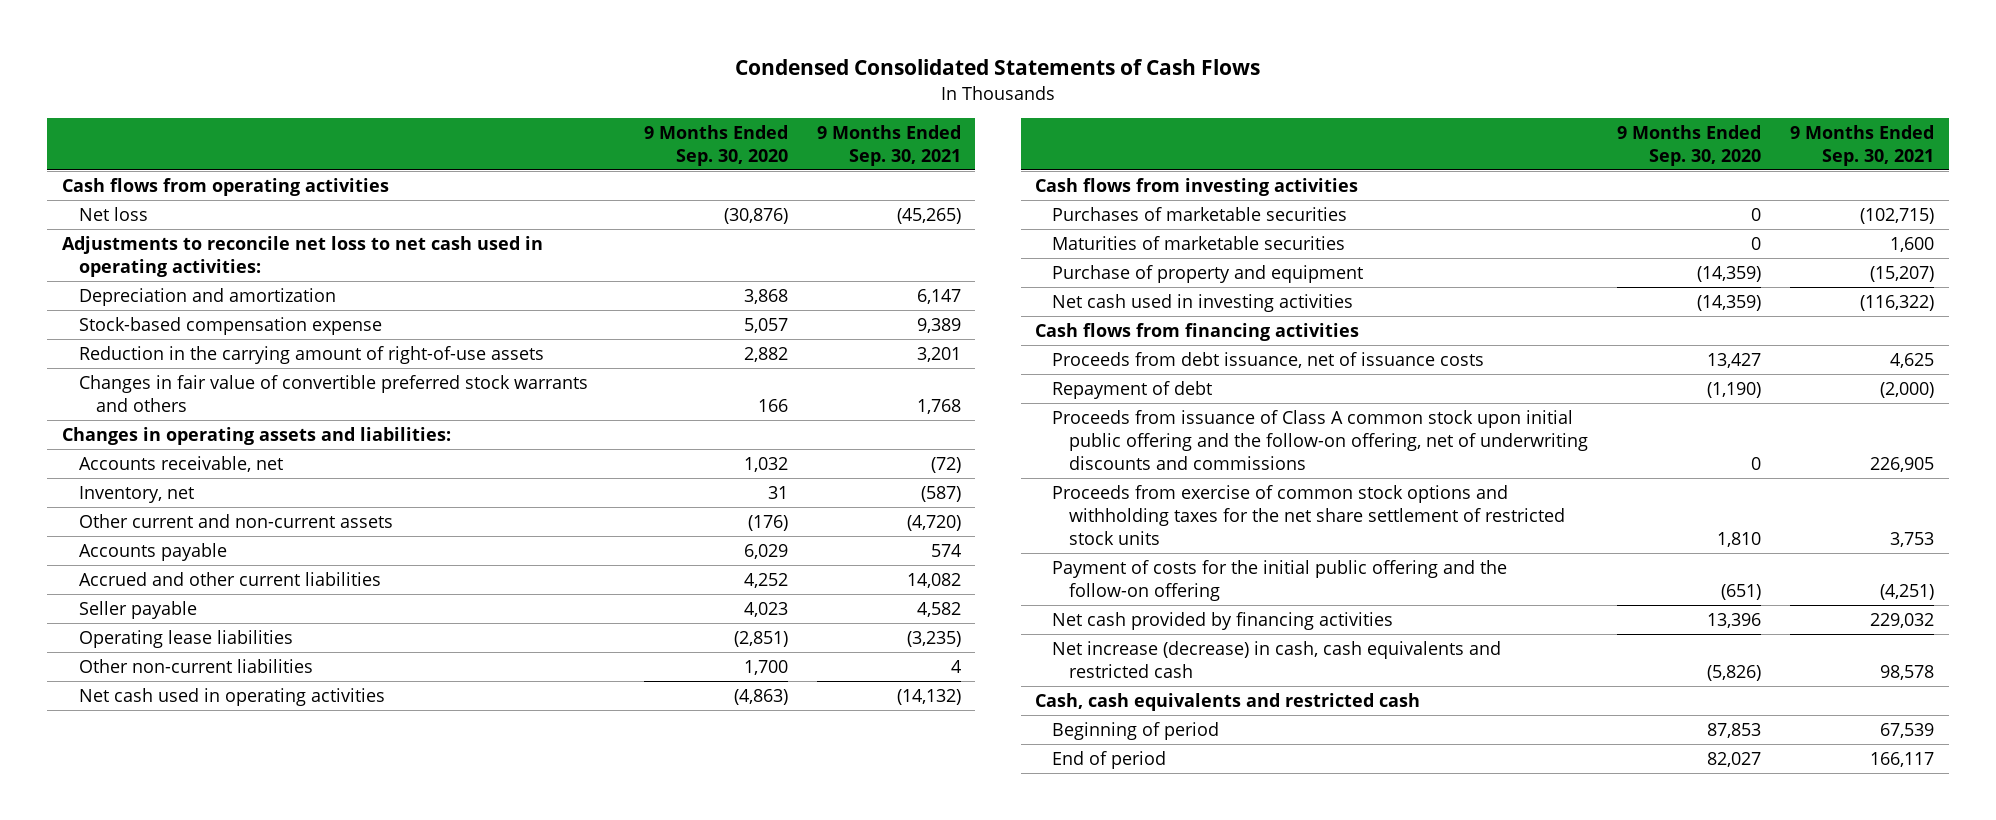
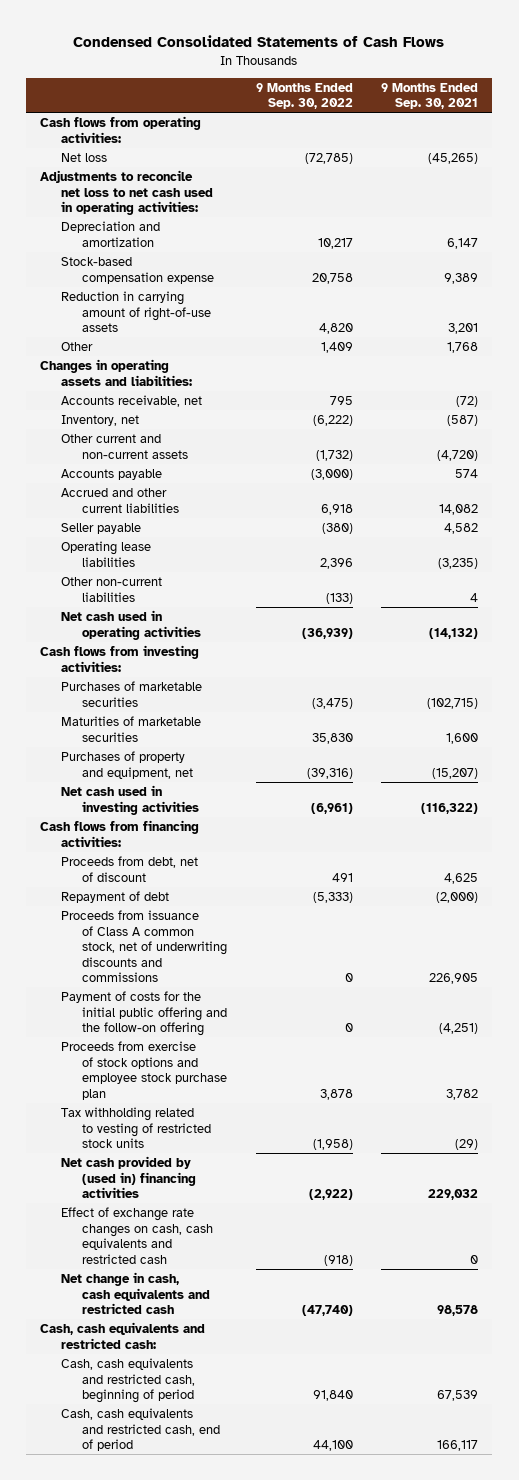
- | 9 Months Ended Sep. 30, 2020 | 9 Months Ended Sep. 30, 2021
+ | 9 Months Ended Sep. 30, 2022 | 9 Months Ended Sep. 30, 2021
- Cash flows from operating activities
+ Cash flows from operating activities:
- Reduction in the carrying amount of right-of-use assets | 2,882 | 3,201
- Changes in fair value of convertible preferred stock warrants and others | 166 | 1,768
+ Reduction in carrying amount of right-of-use assets | 4,820 | 3,201
+ Other | 1,409 | 1,768
- Cash flows from investing activities
+ Cash flows from investing activities:
- Purchase of property and equipment | (14,359) | (15,207)
+ Purchases of property and equipment, net | (39,316) | (15,207)
- Cash flows from financing activities
- Proceeds from debt issuance, net of issuance costs | 13,427 | 4,625
+ Cash flows from financing activities:
+ Proceeds from debt, net of discount | 491 | 4,625
- Proceeds from issuance of Class A common stock upon initial public offering and the follow-on offering, net of underwriting discounts and commissions | 0 | 226,905
- Proceeds from exercise of common stock options and withholding taxes for the net share settlement of restricted stock units | 1,810 | 3,753
+ Proceeds from issuance of Class A common stock, net of underwriting discounts and commissions | 0 | 226,905
- Net cash provided by financing activities | 13,396 | 229,032
- Net increase (decrease) in cash, cash equivalents and restricted cash | (5,826) | 98,578
- Cash, cash equivalents and restricted cash
- Beginning of period | 87,853 | 67,539
- End of period | 82,027 | 166,117
+ Proceeds from exercise of stock options and employee stock purchase plan | 3,878 | 3,782
+ Tax withholding related to vesting of restricted stock units | (1,958) | (29)
+ Net cash provided by (used in) financing activities | (2,922) | 229,032
+ Effect of exchange rate changes on cash, cash equivalents and restricted cash | (918) | 0
+ Net change in cash, cash equivalents and restricted cash | (47,740) | 98,578
+ Cash, cash equivalents and restricted cash:
+ Cash, cash equivalents and restricted cash, beginning of period | 91,840 | 67,539
+ Cash, cash equivalents and restricted cash, end of period | 44,100 | 166,117

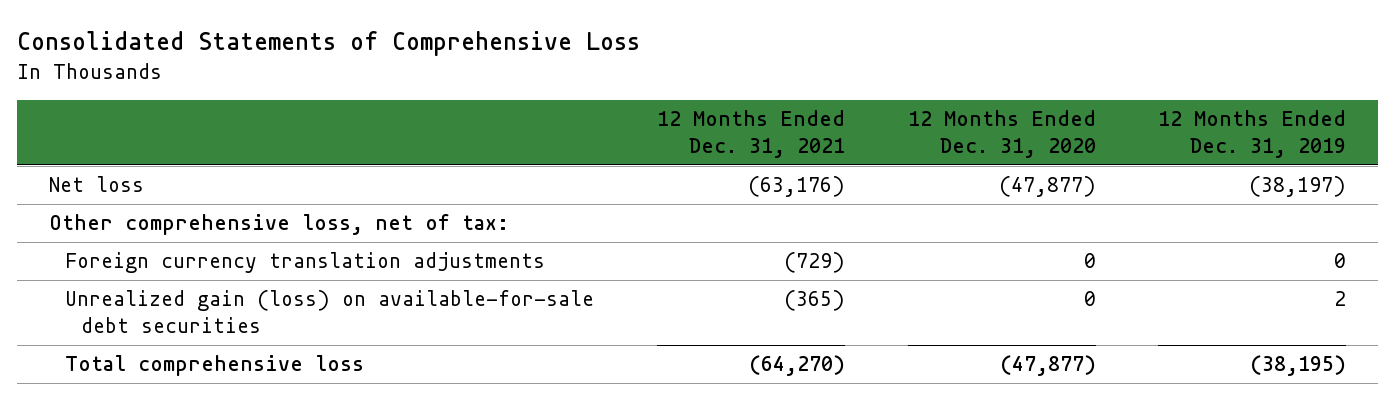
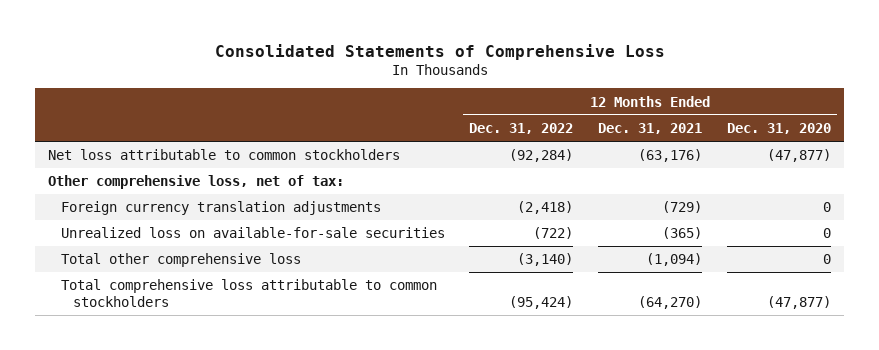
- | 12 Months Ended Dec. 31, 2021 | 12 Months Ended Dec. 31, 2020 | 12 Months Ended Dec. 31, 2019
+ | 12 Months Ended Dec. 31, 2022 | 12 Months Ended Dec. 31, 2021 | 12 Months Ended Dec. 31, 2020
- Net loss | (63,176) | (47,877) | (38,197)
+ Net loss attributable to common stockholders | (92,284) | (63,176) | (47,877)
- Unrealized gain (loss) on available-for-sale debt securities | (365) | 0 | 2
- Total comprehensive loss | (64,270) | (47,877) | (38,195)
+ Unrealized loss on available-for-sale securities | (722) | (365) | 0
+ Total other comprehensive loss | (3,140) | (1,094) | 0
+ Total comprehensive loss attributable to common stockholders | (95,424) | (64,270) | (47,877)

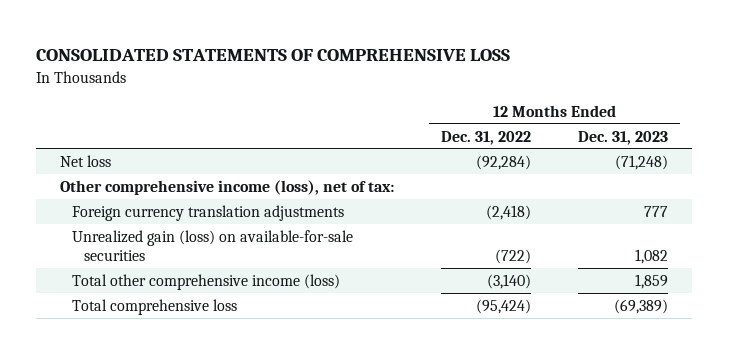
- Consolidated Statements of Comprehensive Loss
+ CONSOLIDATED STATEMENTS OF COMPREHENSIVE LOSS
- | 12 Months Ended Dec. 31, 2022 | 12 Months Ended Dec. 31, 2021 | 12 Months Ended Dec. 31, 2020
+ | 12 Months Ended Dec. 31, 2022 | 12 Months Ended Dec. 31, 2023
- Net loss attributable to common stockholders | (92,284) | (63,176) | (47,877)
- Other comprehensive loss, net of tax:
+ Net loss | (92,284) | (71,248)
+ Other comprehensive income (loss), net of tax:
- Unrealized loss on available-for-sale securities | (722) | (365) | 0
- Total other comprehensive loss | (3,140) | (1,094) | 0
- Total comprehensive loss attributable to common stockholders | (95,424) | (64,270) | (47,877)
+ Unrealized gain (loss) on available-for-sale securities | (722) | 1,082
+ Total other comprehensive income (loss) | (3,140) | 1,859
+ Total comprehensive loss | (95,424) | (69,389)

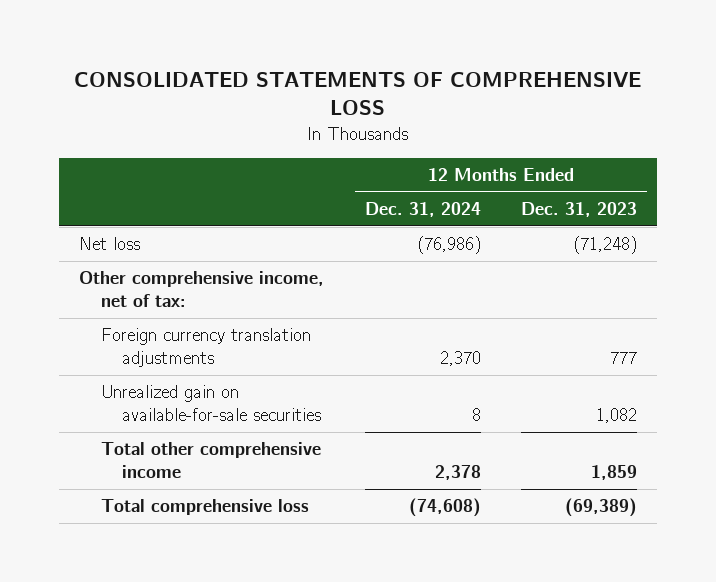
- | 12 Months Ended Dec. 31, 2022 | 12 Months Ended Dec. 31, 2023
+ | 12 Months Ended Dec. 31, 2024 | 12 Months Ended Dec. 31, 2023
- Other comprehensive income (loss), net of tax:
+ Other comprehensive income, net of tax:
- Unrealized gain (loss) on available-for-sale securities | (722) | 1,082
- Total other comprehensive income (loss) | (3,140) | 1,859
+ Unrealized gain on available-for-sale securities | 8 | 1,082
+ Total other comprehensive income | 2,378 | 1,859

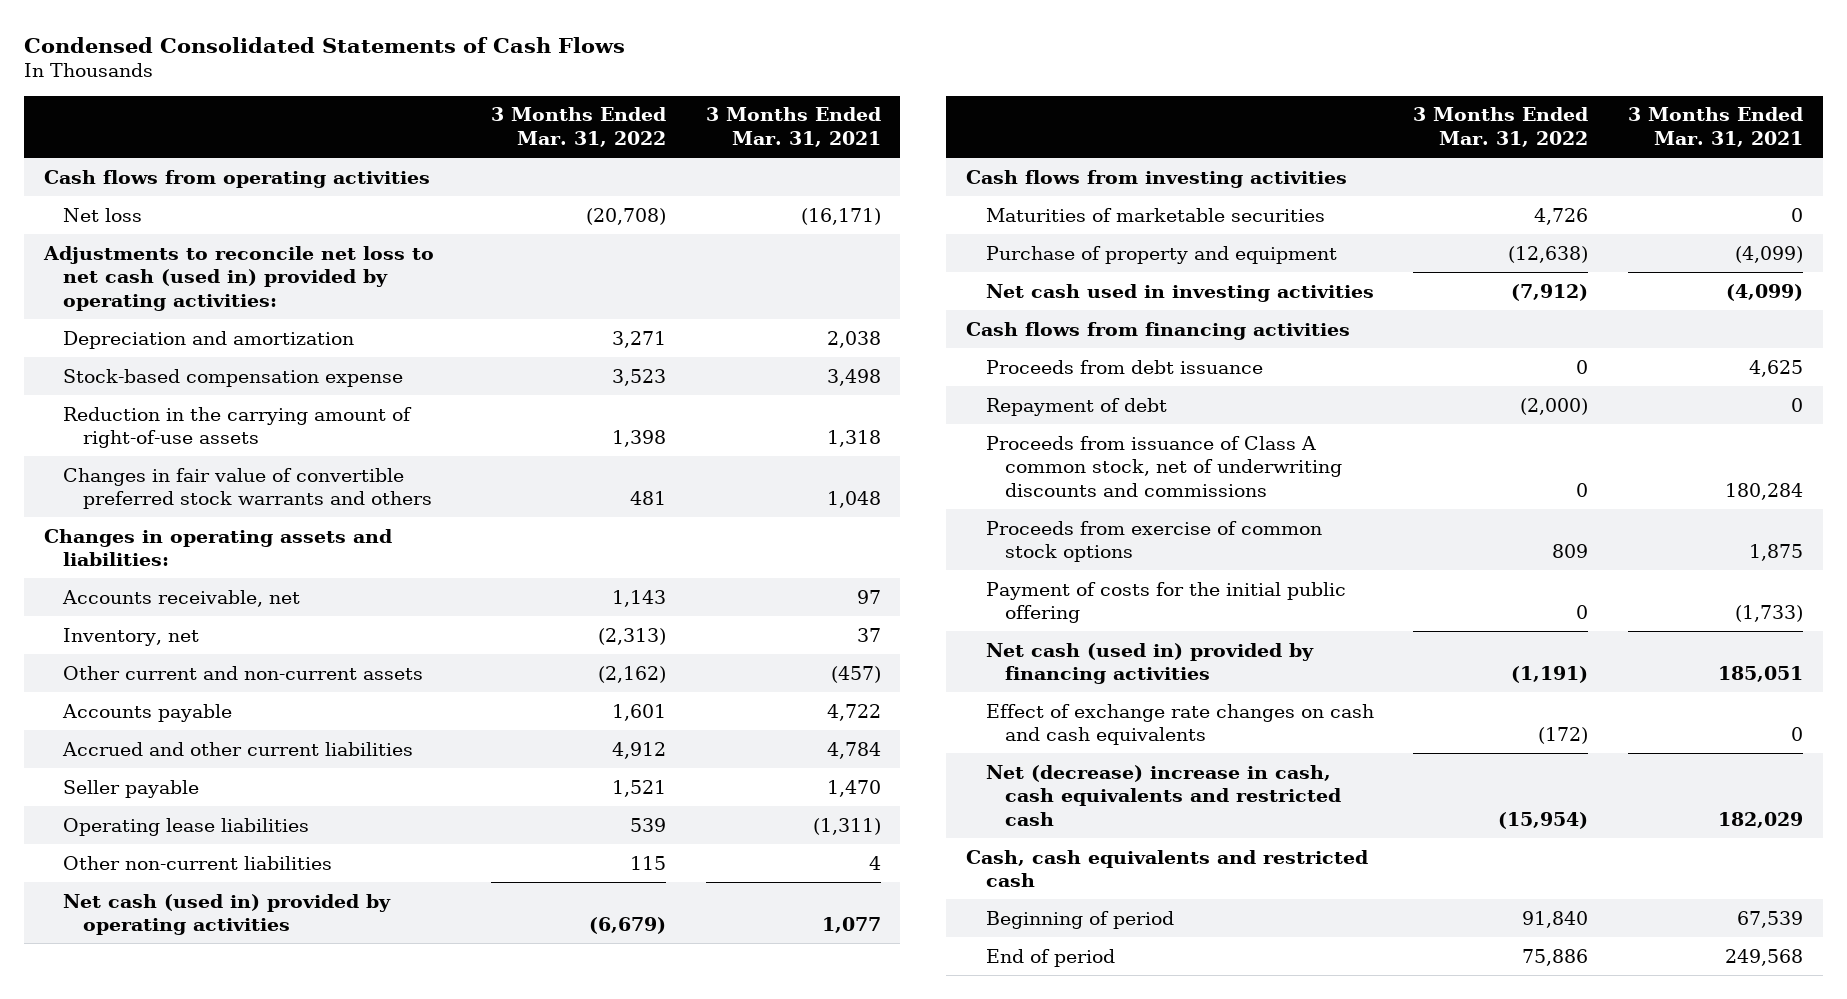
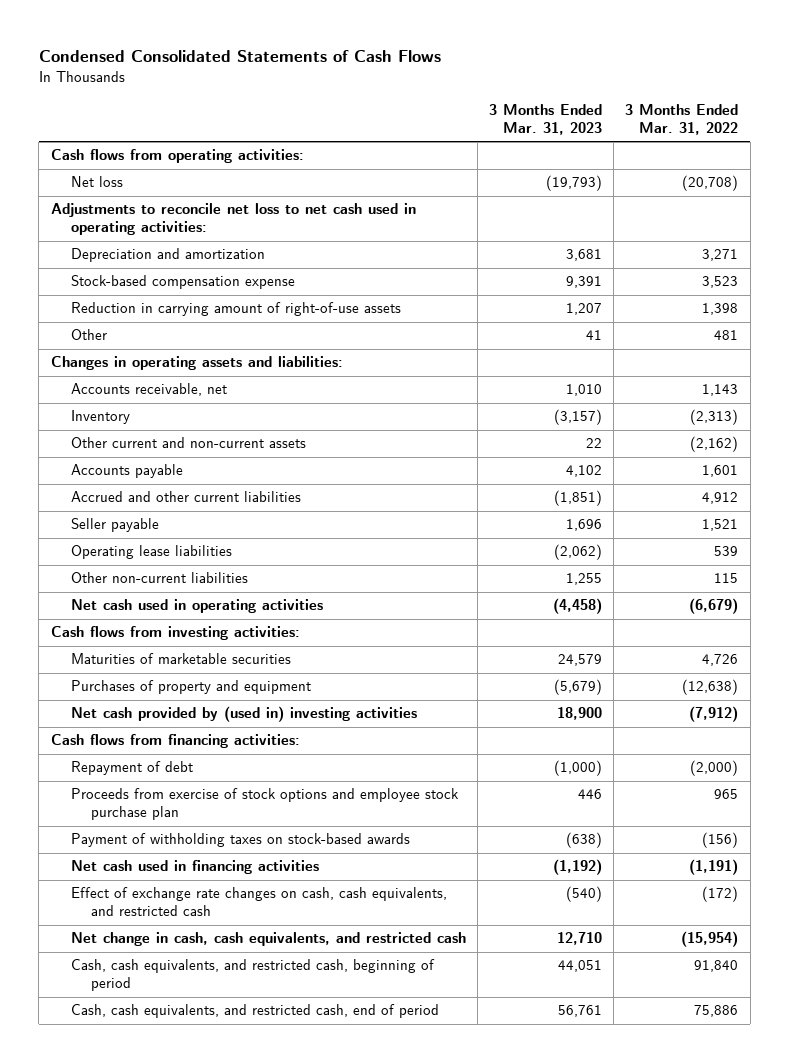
- | 3 Months Ended Mar. 31, 2022 | 3 Months Ended Mar. 31, 2021
+ | 3 Months Ended Mar. 31, 2023 | 3 Months Ended Mar. 31, 2022
- Cash flows from operating activities
+ Cash flows from operating activities:
- Adjustments to reconcile net loss to net cash (used in) provided by operating activities:
+ Adjustments to reconcile net loss to net cash used in operating activities:
- Reduction in the carrying amount of right-of-use assets | 1,398 | 1,318
- Changes in fair value of convertible preferred stock warrants and others | 481 | 1,048
+ Reduction in carrying amount of right-of-use assets | 1,207 | 1,398
+ Other | 41 | 481
- Inventory, net | (2,313) | 37
+ Inventory | (3,157) | (2,313)
- Net cash (used in) provided by operating activities | (6,679) | 1,077
- Cash flows from investing activities
+ Net cash used in operating activities | (4,458) | (6,679)
+ Cash flows from investing activities:
- Purchase of property and equipment | (12,638) | (4,099)
- Net cash used in investing activities | (7,912) | (4,099)
- Cash flows from financing activities
- Proceeds from debt issuance | 0 | 4,625
+ Purchases of property and equipment | (5,679) | (12,638)
+ Net cash provided by (used in) investing activities | 18,900 | (7,912)
+ Cash flows from financing activities:
- Proceeds from issuance of Class A common stock, net of underwriting discounts and commissions | 0 | 180,284
- Proceeds from exercise of common stock options | 809 | 1,875
- Payment of costs for the initial public offering | 0 | (1,733)
- Net cash (used in) provided by financing activities | (1,191) | 185,051
- Effect of exchange rate changes on cash and cash equivalents | (172) | 0
- Net (decrease) increase in cash, cash equivalents and restricted cash | (15,954) | 182,029
- Cash, cash equivalents and restricted cash
- Beginning of period | 91,840 | 67,539
- End of period | 75,886 | 249,568
+ Proceeds from exercise of stock options and employee stock purchase plan | 446 | 965
+ Payment of withholding taxes on stock-based awards | (638) | (156)
+ Net cash used in financing activities | (1,192) | (1,191)
+ Effect of exchange rate changes on cash, cash equivalents, and restricted cash | (540) | (172)
+ Net change in cash, cash equivalents, and restricted cash | 12,710 | (15,954)
+ Cash, cash equivalents, and restricted cash, beginning of period | 44,051 | 91,840
+ Cash, cash equivalents, and restricted cash, end of period | 56,761 | 75,886

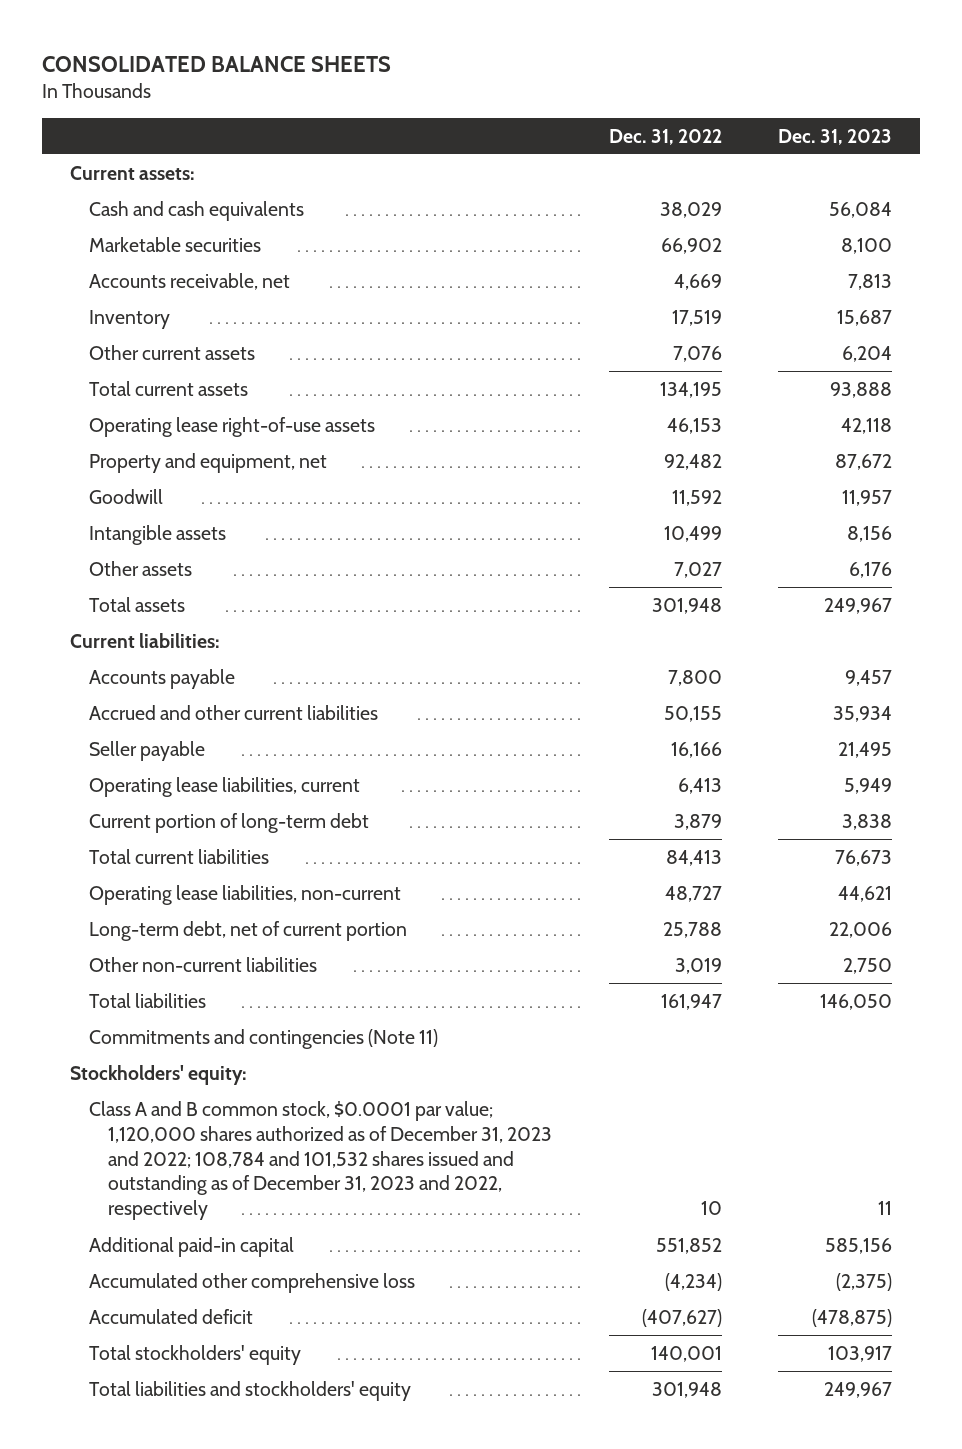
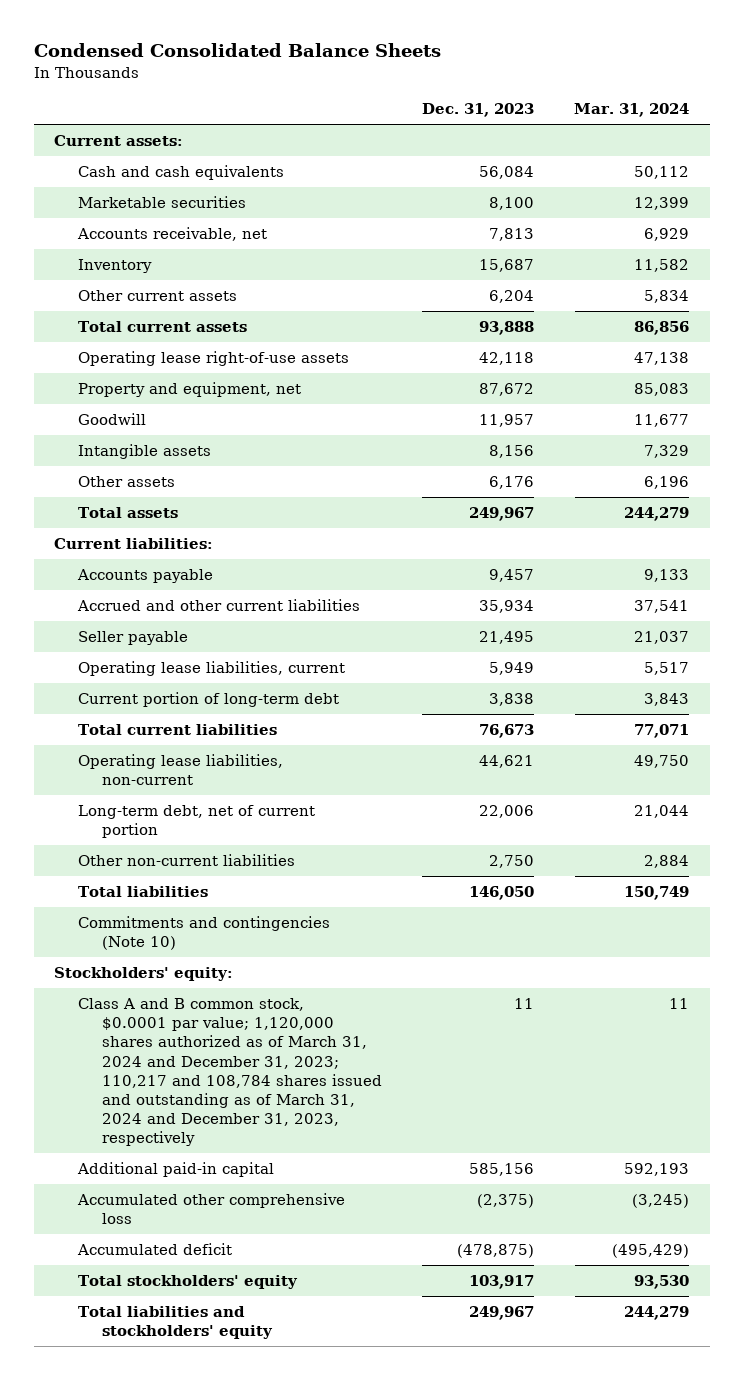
- CONSOLIDATED BALANCE SHEETS
+ Condensed Consolidated Balance Sheets
- | Dec. 31, 2022 | Dec. 31, 2023
+ | Dec. 31, 2023 | Mar. 31, 2024
- Commitments and contingencies (Note 11)
+ Commitments and contingencies (Note 10)
- Class A and B common stock, $0.0001 par value; 1,120,000 shares authorized as of December 31, 2023 and 2022; 108,784 and 101,532 shares issued and outstanding as of December 31, 2023 and 2022, respectively | 10 | 11
+ Class A and B common stock, $0.0001 par value; 1,120,000 shares authorized as of March 31, 2024 and December 31, 2023; 110,217 and 108,784 shares issued and outstanding as of March 31, 2024 and December 31, 2023, respectively | 11 | 11

